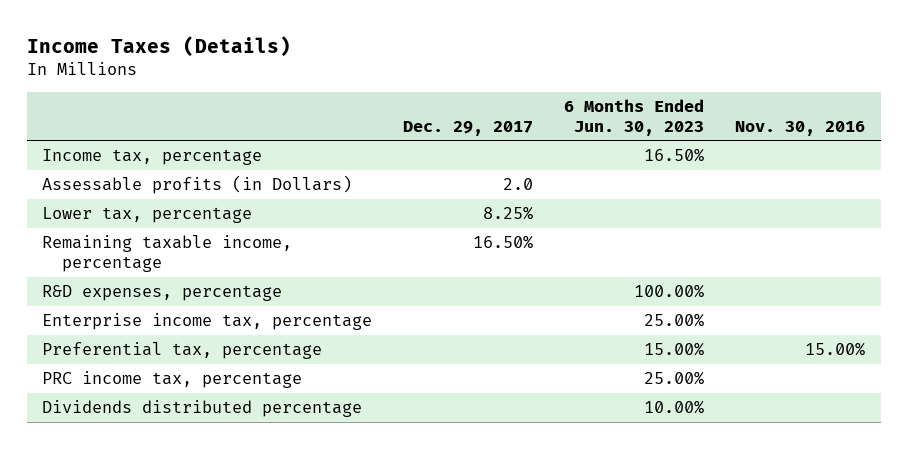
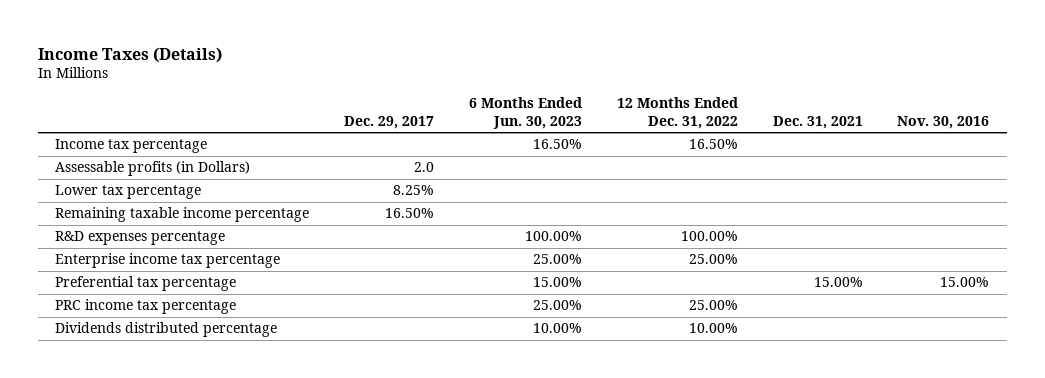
- | Dec. 29, 2017 | 6 Months Ended Jun. 30, 2023 | Nov. 30, 2016
+ | Dec. 29, 2017 | 6 Months Ended Jun. 30, 2023 | 12 Months Ended Dec. 31, 2022 | Dec. 31, 2021 | Nov. 30, 2016
- Income tax, percentage | | 16.50% |
+ Income tax percentage | | 16.50% | 16.50% | |
- Lower tax, percentage | 8.25% | |
- Remaining taxable income, percentage | 16.50% | |
- R&D expenses, percentage | | 100.00% |
- Enterprise income tax, percentage | | 25.00% |
- Preferential tax, percentage | | 15.00% | 15.00%
- PRC income tax, percentage | | 25.00% |
+ Lower tax percentage | 8.25% | | | |
+ Remaining taxable income percentage | 16.50% | | | |
+ R&D expenses percentage | | 100.00% | 100.00% | |
+ Enterprise income tax percentage | | 25.00% | 25.00% | |
+ Preferential tax percentage | | 15.00% | | 15.00% | 15.00%
+ PRC income tax percentage | | 25.00% | 25.00% | |

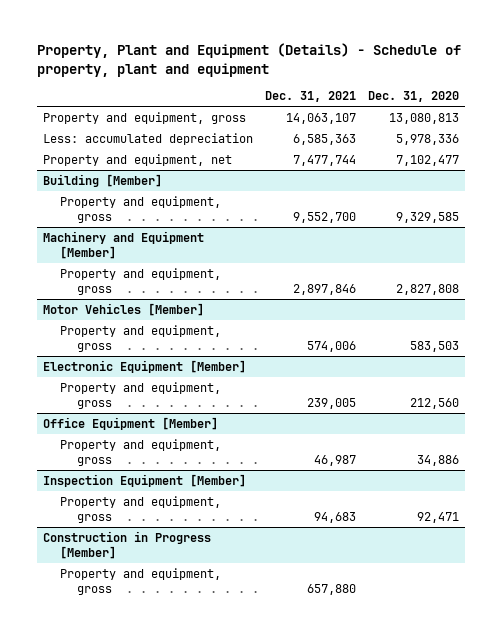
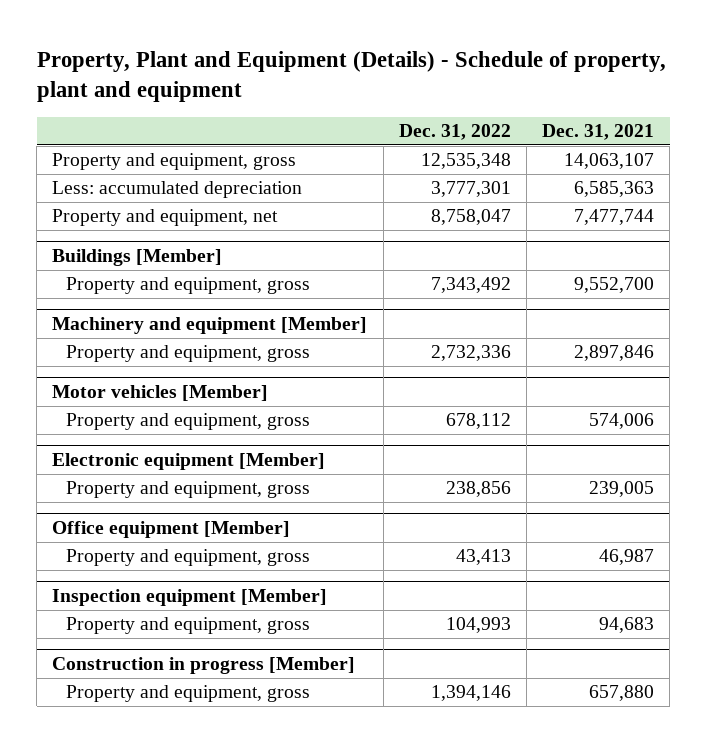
- | Dec. 31, 2021 | Dec. 31, 2020
+ | Dec. 31, 2022 | Dec. 31, 2021
- Building [Member]
+ Buildings [Member]
- Machinery and Equipment [Member]
+ Machinery and equipment [Member]
- Motor Vehicles [Member]
+ Motor vehicles [Member]
- Electronic Equipment [Member]
+ Electronic equipment [Member]
- Office Equipment [Member]
+ Office equipment [Member]
- Inspection Equipment [Member]
+ Inspection equipment [Member]
- Construction in Progress [Member]
+ Construction in progress [Member]

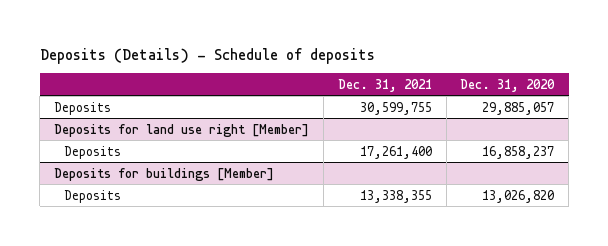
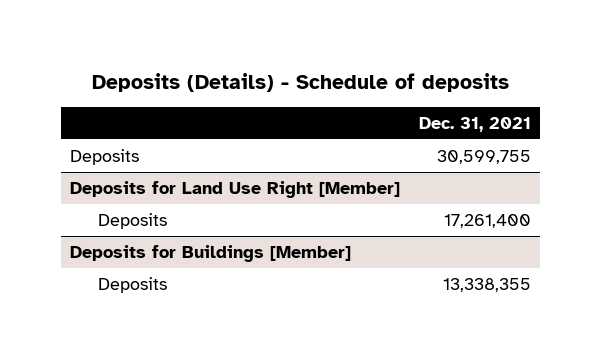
- | Dec. 31, 2021 | Dec. 31, 2020
+ | Dec. 31, 2021
- Deposits for land use right [Member]
+ Deposits for Land Use Right [Member]
- Deposits for buildings [Member]
+ Deposits for Buildings [Member]

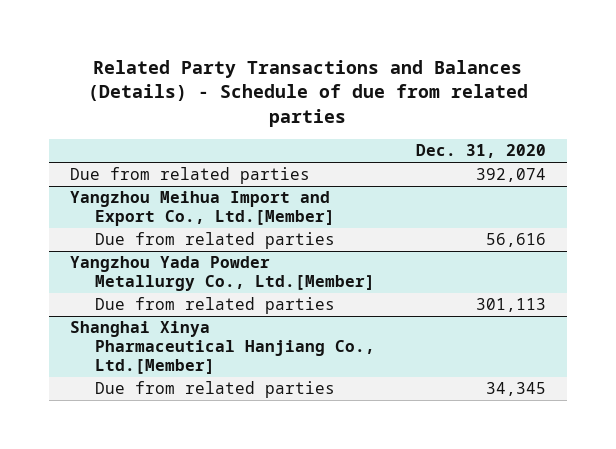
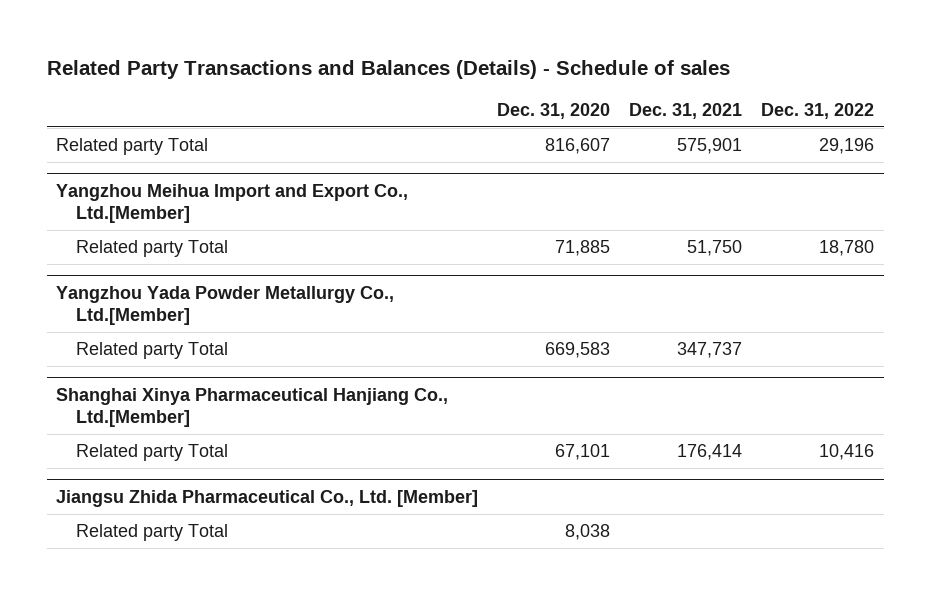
- Related Party Transactions and Balances (Details) - Schedule of due from related parties
+ Related Party Transactions and Balances (Details) - Schedule of sales
- | Dec. 31, 2020
+ | Dec. 31, 2020 | Dec. 31, 2021 | Dec. 31, 2022
- Due from related parties | 392,074
+ Related party Total | 816,607 | 575,901 | 29,196
@ Yangzhou Meihua Import and Export Co., Ltd.[Member]
- Due from related parties | 56,616
+ Related party Total | 71,885 | 51,750 | 18,780
@ Yangzhou Yada Powder Metallurgy Co., Ltd.[Member]
- Due from related parties | 301,113
+ Related party Total | 669,583 | 347,737 |
@ Shanghai Xinya Pharmaceutical Hanjiang Co., Ltd.[Member]
- Due from related parties | 34,345
+ Related party Total | 67,101 | 176,414 | 10,416
+ Jiangsu Zhida Pharmaceutical Co., Ltd. [Member]
+ Related party Total | 8,038 | |

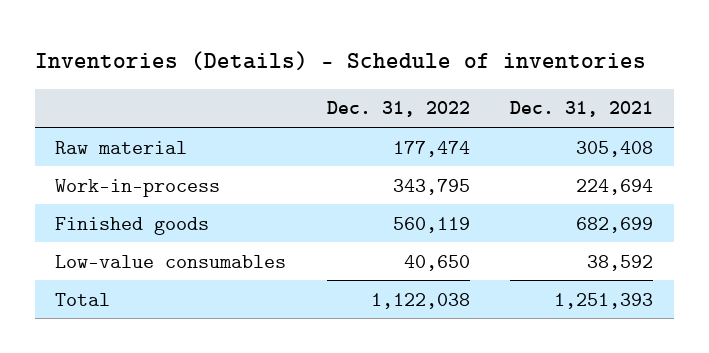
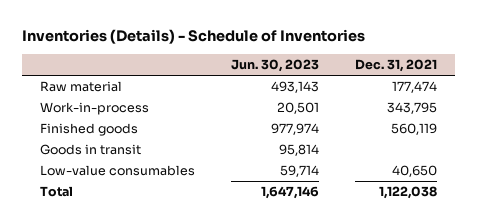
- Inventories (Details) - Schedule of inventories
+ Inventories (Details) - Schedule of Inventories
- | Dec. 31, 2022 | Dec. 31, 2021
+ | Jun. 30, 2023 | Dec. 31, 2021
- Raw material | 177,474 | 305,408
- Work-in-process | 343,795 | 224,694
- Finished goods | 560,119 | 682,699
- Low-value consumables | 40,650 | 38,592
- Total | 1,122,038 | 1,251,393
+ Raw material | 493,143 | 177,474
+ Work-in-process | 20,501 | 343,795
+ Finished goods | 977,974 | 560,119
+ Goods in transit | 95,814 |
+ Low-value consumables | 59,714 | 40,650
+ Total | 1,647,146 | 1,122,038

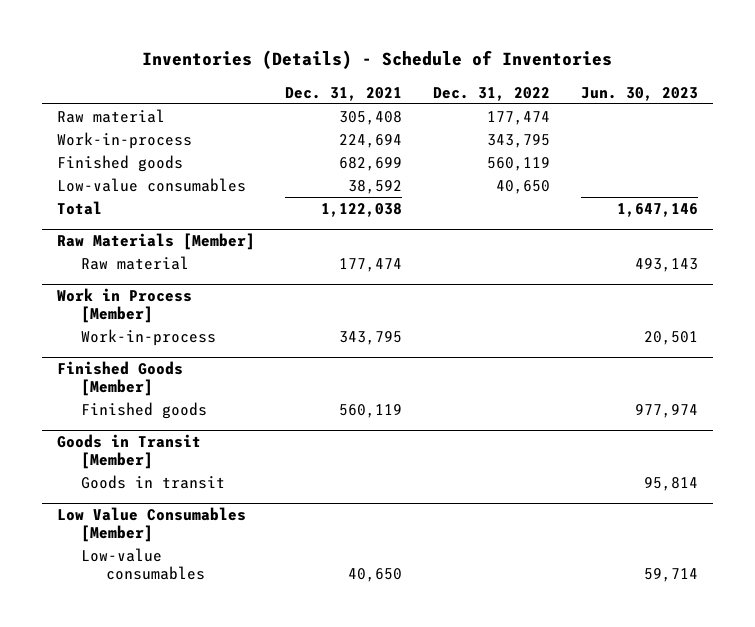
- | Jun. 30, 2023 | Dec. 31, 2021
+ | Dec. 31, 2021 | Dec. 31, 2022 | Jun. 30, 2023
+ Raw material | 305,408 | 177,474 |
+ Work-in-process | 224,694 | 343,795 |
+ Finished goods | 682,699 | 560,119 |
+ Low-value consumables | 38,592 | 40,650 |
moved up: Total | 1,122,038 | | 1,647,146
+ Raw Materials [Member]
+ Work in Process [Member]
+ Finished Goods [Member]
+ Goods in Transit [Member]
+ Low Value Consumables [Member]

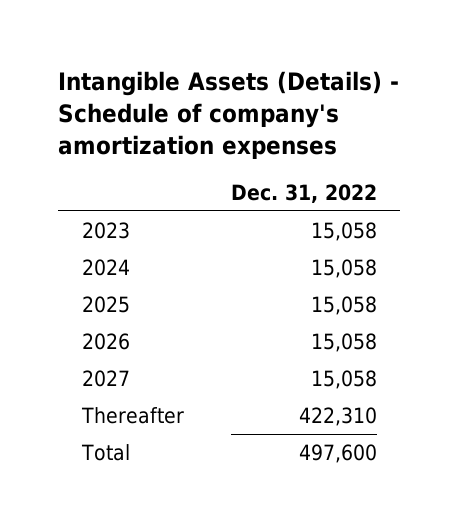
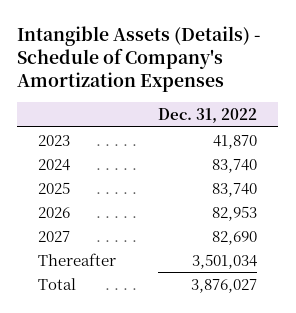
- Intangible Assets (Details) - Schedule of company's amortization expenses
+ Intangible Assets (Details) - Schedule of Company's Amortization Expenses
- 2023 | 15,058
- 2024 | 15,058
- 2025 | 15,058
- 2026 | 15,058
- 2027 | 15,058
- Thereafter | 422,310
- Total | 497,600
+ 2023 | 41,870
+ 2024 | 83,740
+ 2025 | 83,740
+ 2026 | 82,953
+ 2027 | 82,690
+ Thereafter | 3,501,034
+ Total | 3,876,027

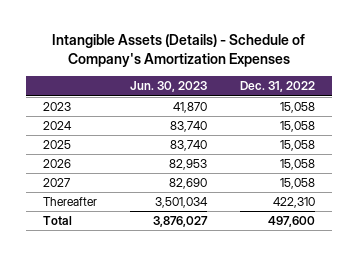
- | Dec. 31, 2022
+ | Jun. 30, 2023 | Dec. 31, 2022
- 2023 | 41,870
- 2024 | 83,740
- 2025 | 83,740
- 2026 | 82,953
- 2027 | 82,690
- Thereafter | 3,501,034
- Total | 3,876,027
+ 2023 | 41,870 | 15,058
+ 2024 | 83,740 | 15,058
+ 2025 | 83,740 | 15,058
+ 2026 | 82,953 | 15,058
+ 2027 | 82,690 | 15,058
+ Thereafter | 3,501,034 | 422,310
+ Total | 3,876,027 | 497,600

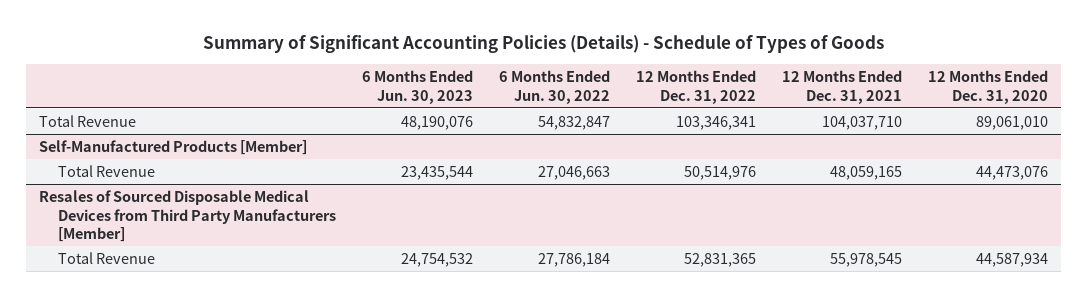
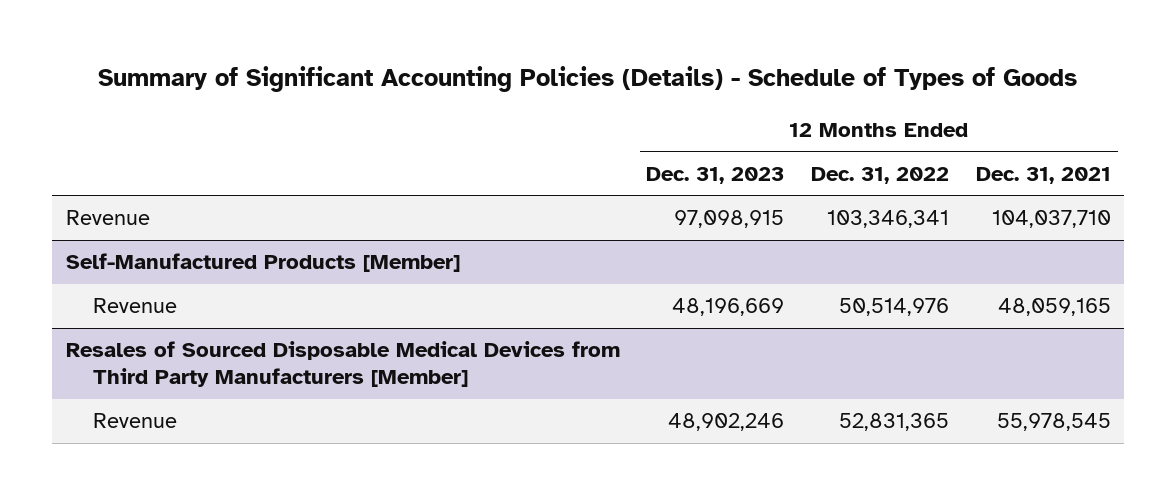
- | 6 Months Ended Jun. 30, 2023 | 6 Months Ended Jun. 30, 2022 | 12 Months Ended Dec. 31, 2022 | 12 Months Ended Dec. 31, 2021 | 12 Months Ended Dec. 31, 2020
+ | 12 Months Ended Dec. 31, 2023 | 12 Months Ended Dec. 31, 2022 | 12 Months Ended Dec. 31, 2021
- Total Revenue | 48,190,076 | 54,832,847 | 103,346,341 | 104,037,710 | 89,061,010
+ Revenue | 97,098,915 | 103,346,341 | 104,037,710
@ Self-Manufactured Products [Member]
- Total Revenue | 23,435,544 | 27,046,663 | 50,514,976 | 48,059,165 | 44,473,076
+ Revenue | 48,196,669 | 50,514,976 | 48,059,165
@ Resales of Sourced Disposable Medical Devices from Third Party Manufacturers [Member]
- Total Revenue | 24,754,532 | 27,786,184 | 52,831,365 | 55,978,545 | 44,587,934
+ Revenue | 48,902,246 | 52,831,365 | 55,978,545

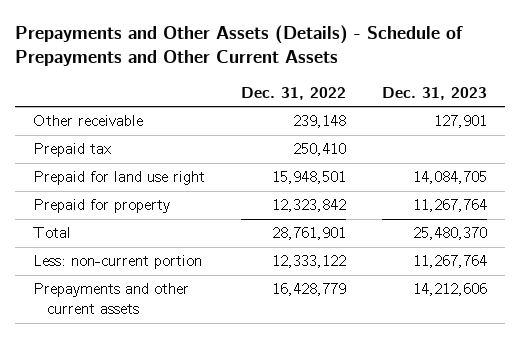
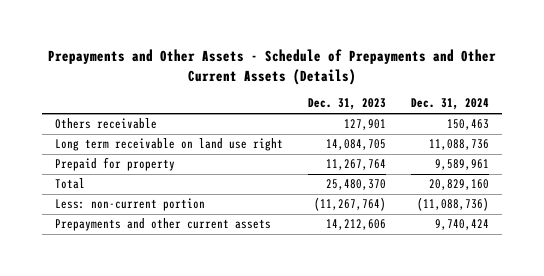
- Prepayments and Other Assets (Details) - Schedule of Prepayments and Other Current Assets
+ Prepayments and Other Assets - Schedule of Prepayments and Other Current Assets (Details)
- | Dec. 31, 2022 | Dec. 31, 2023
+ | Dec. 31, 2023 | Dec. 31, 2024
- Other receivable | 239,148 | 127,901
- Prepaid tax | 250,410 |
- Prepaid for land use right | 15,948,501 | 14,084,705
+ Others receivable | 127,901 | 150,463
+ Long term receivable on land use right | 14,084,705 | 11,088,736
- Less: non-current portion | 12,333,122 | 11,267,764
+ Less: non-current portion | (11,267,764) | (11,088,736)

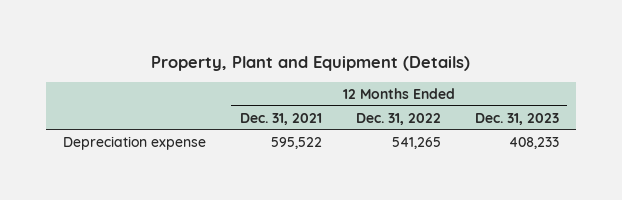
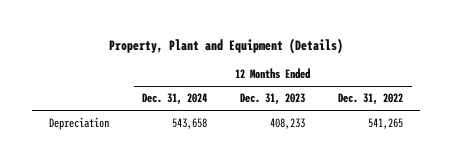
- | 12 Months Ended Dec. 31, 2021 | 12 Months Ended Dec. 31, 2022 | 12 Months Ended Dec. 31, 2023
+ | 12 Months Ended Dec. 31, 2024 | 12 Months Ended Dec. 31, 2023 | 12 Months Ended Dec. 31, 2022
- Depreciation expense | 595,522 | 541,265 | 408,233
+ Depreciation | 543,658 | 408,233 | 541,265

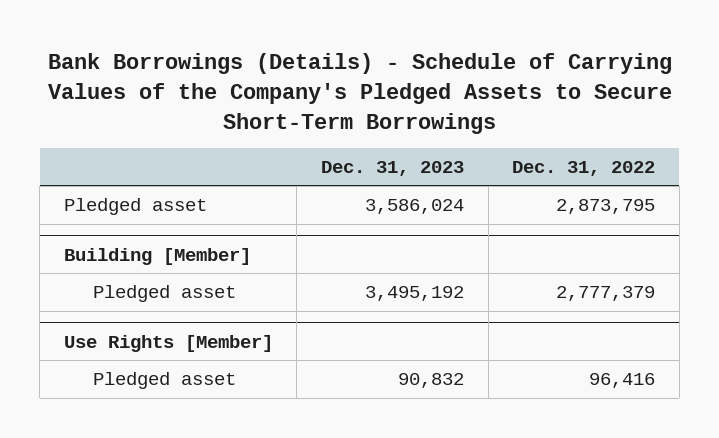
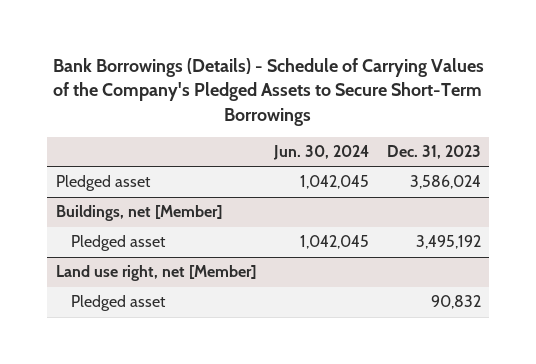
- | Dec. 31, 2023 | Dec. 31, 2022
+ | Jun. 30, 2024 | Dec. 31, 2023
- Building [Member]
+ Buildings, net [Member]
- Use Rights [Member]
+ Land use right, net [Member]

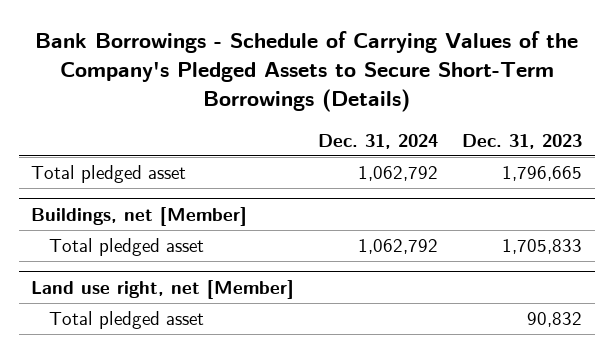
- Bank Borrowings (Details) - Schedule of Carrying Values of the Company's Pledged Assets to Secure Short-Term Borrowings
+ Bank Borrowings - Schedule of Carrying Values of the Company's Pledged Assets to Secure Short-Term Borrowings (Details)
- | Jun. 30, 2024 | Dec. 31, 2023
+ | Dec. 31, 2024 | Dec. 31, 2023
- Pledged asset | 1,042,045 | 3,586,024
+ Total pledged asset | 1,062,792 | 1,796,665
@ Buildings, net [Member]
- Pledged asset | 1,042,045 | 3,495,192
+ Total pledged asset | 1,062,792 | 1,705,833
@ Land use right, net [Member]
- Pledged asset | | 90,832
+ Total pledged asset | | 90,832

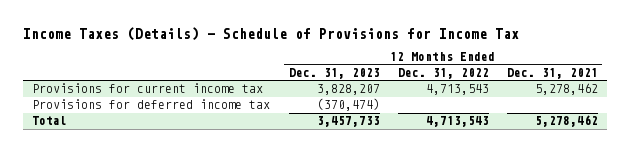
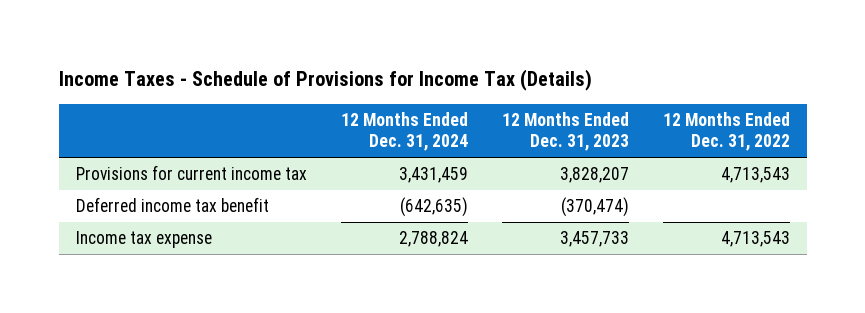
- Income Taxes (Details) - Schedule of Provisions for Income Tax
+ Income Taxes - Schedule of Provisions for Income Tax (Details)
- | 12 Months Ended Dec. 31, 2023 | 12 Months Ended Dec. 31, 2022 | 12 Months Ended Dec. 31, 2021
+ | 12 Months Ended Dec. 31, 2024 | 12 Months Ended Dec. 31, 2023 | 12 Months Ended Dec. 31, 2022
- Provisions for deferred income tax | (370,474) | |
- Total | 3,457,733 | 4,713,543 | 5,278,462
+ Deferred income tax benefit | (642,635) | (370,474) |
+ Income tax expense | 2,788,824 | 3,457,733 | 4,713,543

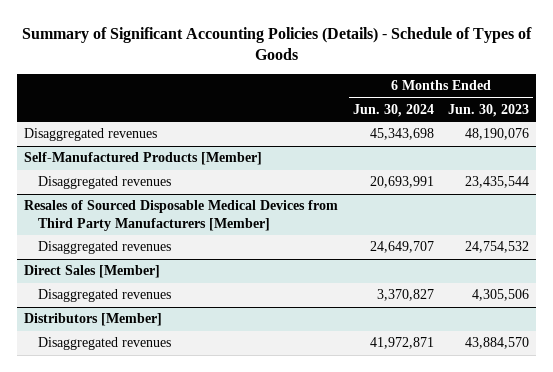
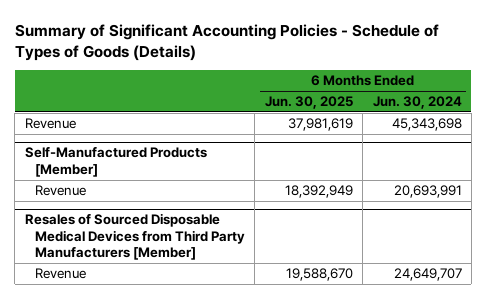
- Summary of Significant Accounting Policies (Details) - Schedule of Types of Goods
+ Summary of Significant Accounting Policies - Schedule of Types of Goods (Details)
- | 6 Months Ended Jun. 30, 2024 | 6 Months Ended Jun. 30, 2023
+ | 6 Months Ended Jun. 30, 2025 | 6 Months Ended Jun. 30, 2024
- Disaggregated revenues | 45,343,698 | 48,190,076
+ Revenue | 37,981,619 | 45,343,698
@ Self-Manufactured Products [Member]
- Disaggregated revenues | 20,693,991 | 23,435,544
+ Revenue | 18,392,949 | 20,693,991
@ Resales of Sourced Disposable Medical Devices from Third Party Manufacturers [Member]
- Disaggregated revenues | 24,649,707 | 24,754,532
- Direct Sales [Member]
- Disaggregated revenues | 3,370,827 | 4,305,506
- Distributors [Member]
- Disaggregated revenues | 41,972,871 | 43,884,570
@ Resales of Sourced Disposable Medical Devices from Third Party Manufacturers [Member]
+ Revenue | 19,588,670 | 24,649,707

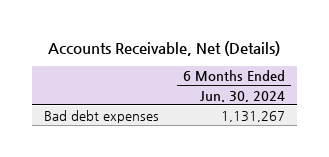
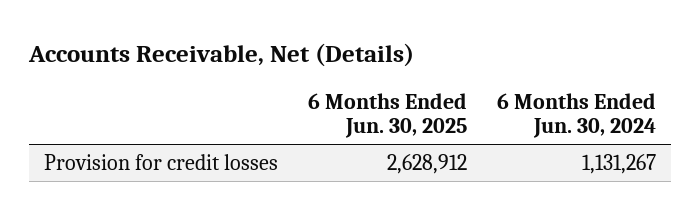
- | 6 Months Ended Jun. 30, 2024
+ | 6 Months Ended Jun. 30, 2025 | 6 Months Ended Jun. 30, 2024
- Bad debt expenses | 1,131,267
+ Provision for credit losses | 2,628,912 | 1,131,267

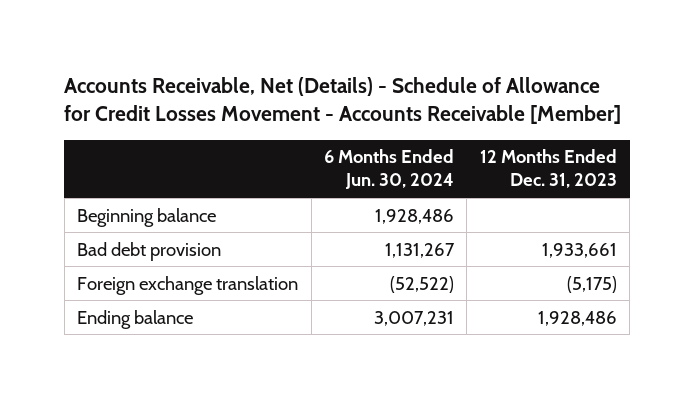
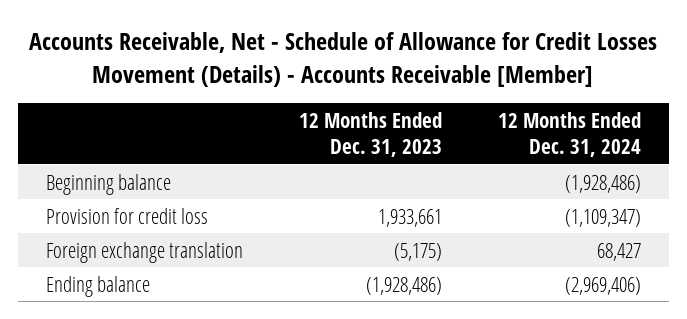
- Accounts Receivable, Net (Details) - Schedule of Allowance for Credit Losses Movement - Accounts Receivable [Member]
+ Accounts Receivable, Net - Schedule of Allowance for Credit Losses Movement (Details) - Accounts Receivable [Member]
- | 6 Months Ended Jun. 30, 2024 | 12 Months Ended Dec. 31, 2023
+ | 12 Months Ended Dec. 31, 2023 | 12 Months Ended Dec. 31, 2024
- Bad debt provision | 1,131,267 | 1,933,661
+ Provision for credit loss | 1,933,661 | (1,109,347)
- Ending balance | 3,007,231 | 1,928,486
+ Ending balance | (1,928,486) | (2,969,406)

